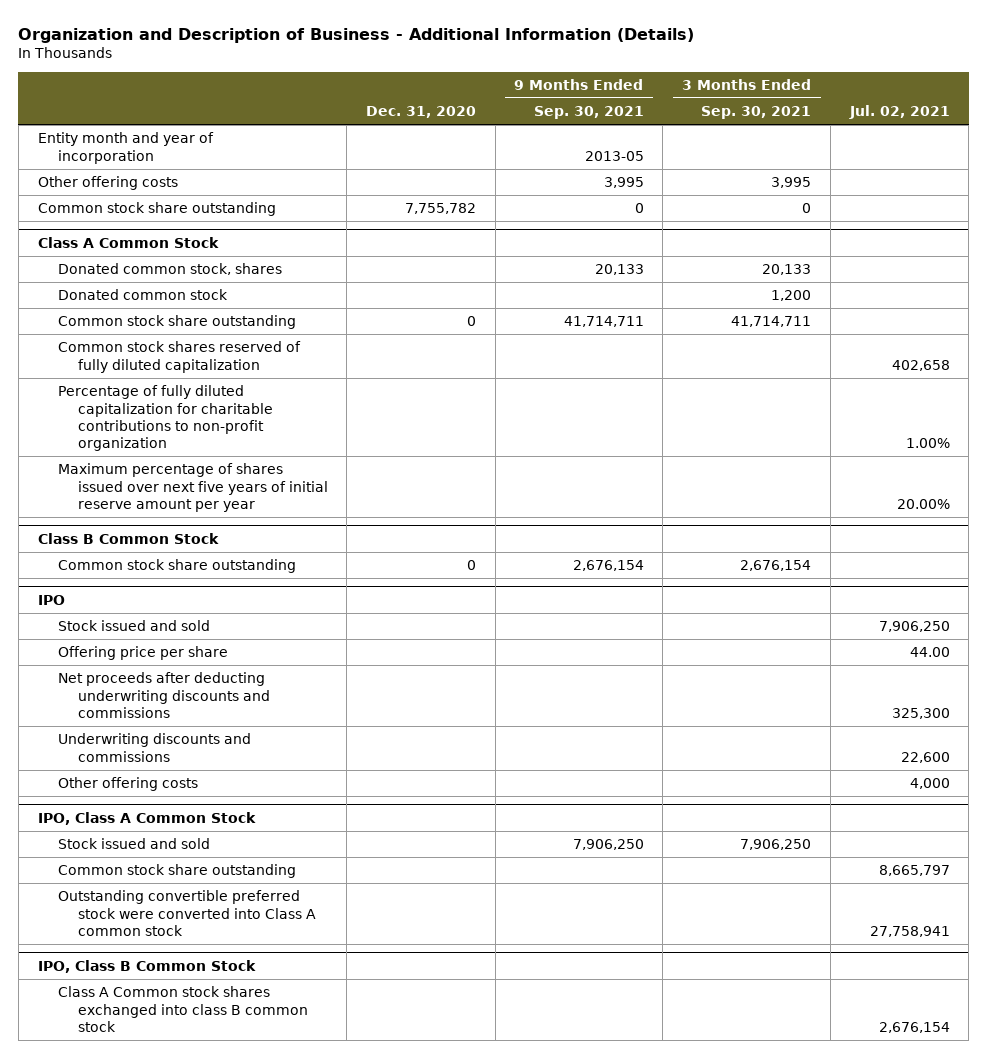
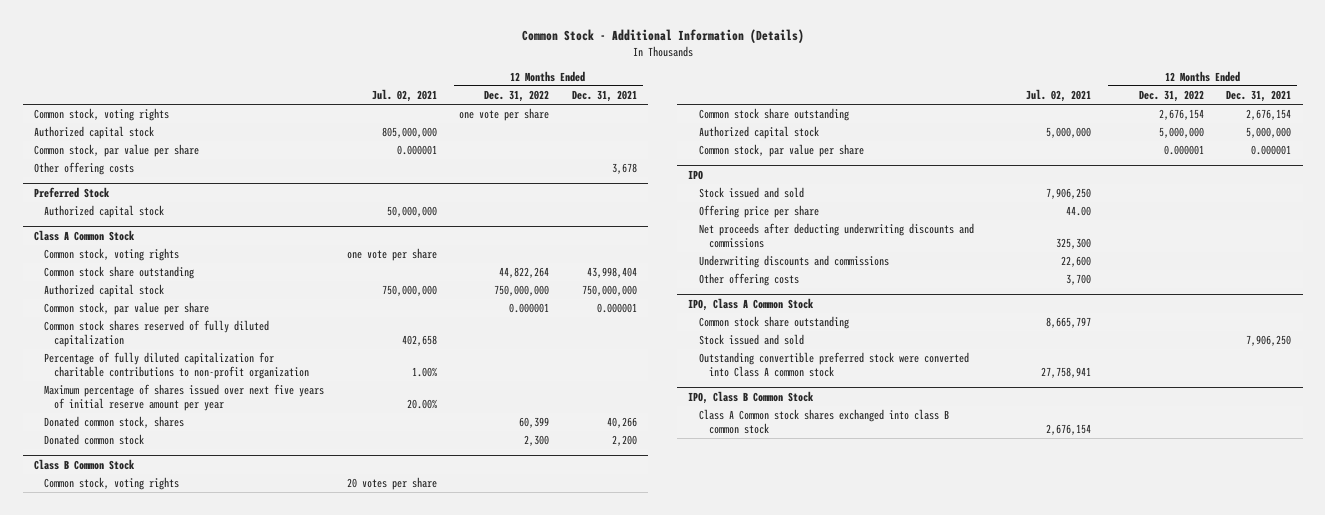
- Organization and Description of Business - Additional Information (Details)
+ Common Stock - Additional Information (Details)
- | Dec. 31, 2020 | 9 Months Ended Sep. 30, 2021 | 3 Months Ended Sep. 30, 2021 | Jul. 02, 2021
+ | Jul. 02, 2021 | 12 Months Ended Dec. 31, 2022 | 12 Months Ended Dec. 31, 2021
- Entity month and year of incorporation | | 2013-05 | |
+ Common stock, voting rights | | one vote per share |
+ Authorized capital stock | 805,000,000 | |
+ Common stock, par value per share | 0.000001 | |
- Common stock share outstanding | 7,755,782 | 0 | 0 |
+ Preferred Stock
+ Authorized capital stock | 50,000,000 | |
@ Class A Common Stock
+ Common stock, voting rights | one vote per share | |
+ Authorized capital stock | 750,000,000 | 750,000,000 | 750,000,000
+ Common stock, par value per share | | 0.000001 | 0.000001
moved down: Donated common stock, shares | | 60,399 | 40,266
moved down: Donated common stock | | 2,300 | 2,200
@ Class B Common Stock
+ Common stock, voting rights | 20 votes per share | |
+ Authorized capital stock | 5,000,000 | 5,000,000 | 5,000,000
+ Common stock, par value per share | | 0.000001 | 0.000001
@ IPO
- Other offering costs | | | | 4,000
+ Other offering costs | 3,700 | |
@ IPO, Class A Common Stock
moved down: Stock issued and sold | | | 7,906,250

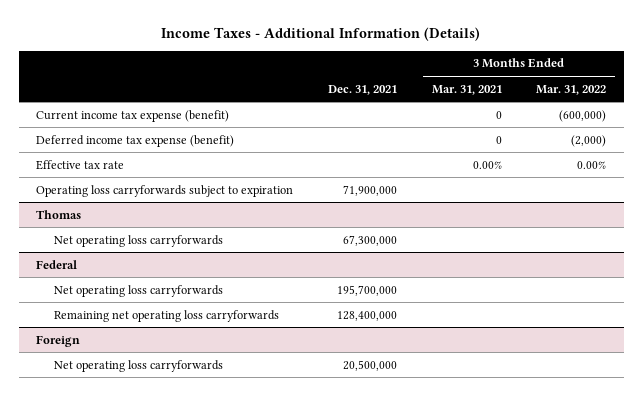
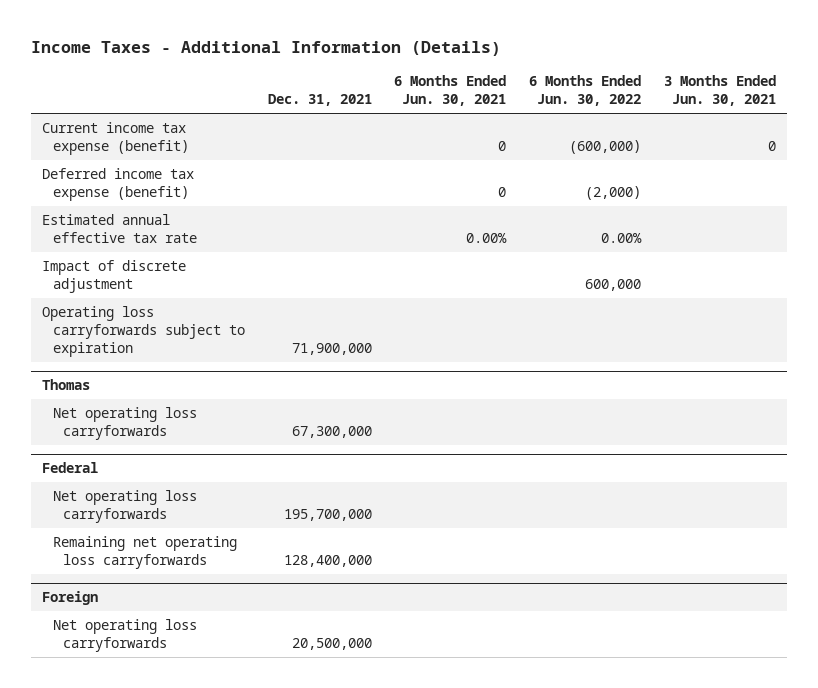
- | Dec. 31, 2021 | 3 Months Ended Mar. 31, 2021 | 3 Months Ended Mar. 31, 2022
+ | Dec. 31, 2021 | 6 Months Ended Jun. 30, 2021 | 6 Months Ended Jun. 30, 2022 | 3 Months Ended Jun. 30, 2021
- Effective tax rate | | 0.00% | 0.00%
+ Estimated annual effective tax rate | | 0.00% | 0.00% |
+ Impact of discrete adjustment | | | 600,000 |

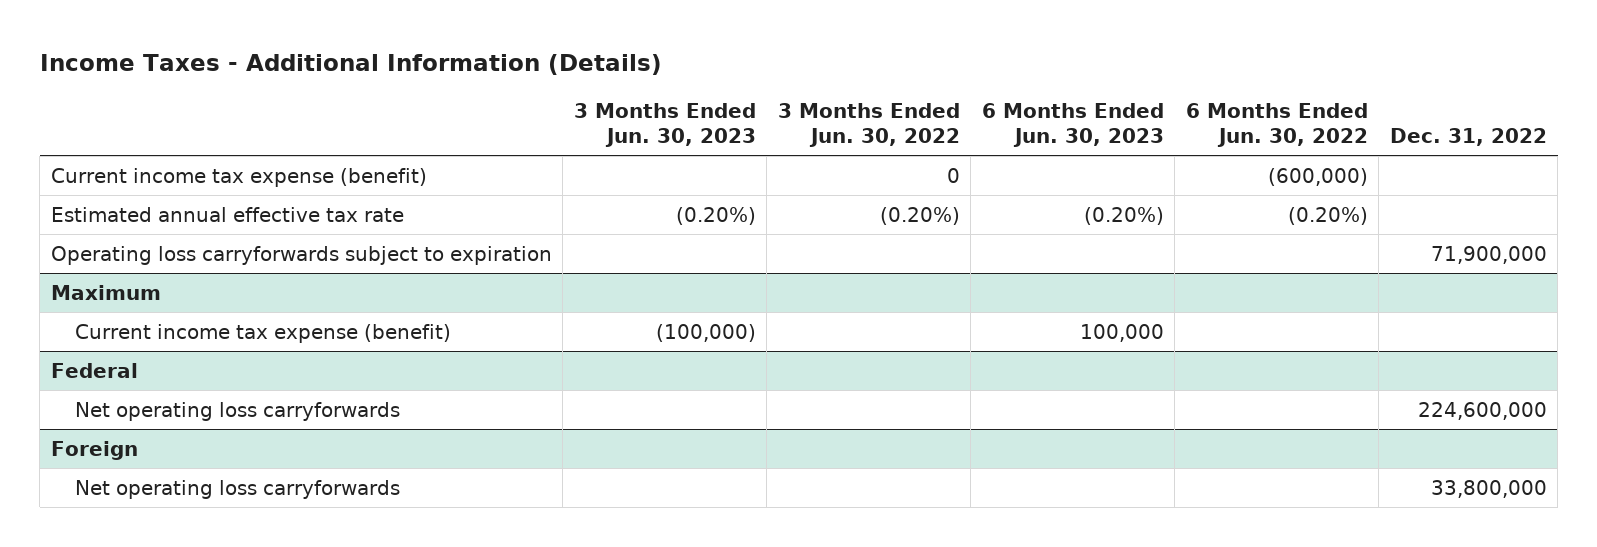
- | Dec. 31, 2021 | 6 Months Ended Jun. 30, 2021 | 6 Months Ended Jun. 30, 2022 | 3 Months Ended Jun. 30, 2021
+ | 3 Months Ended Jun. 30, 2023 | 3 Months Ended Jun. 30, 2022 | 6 Months Ended Jun. 30, 2023 | 6 Months Ended Jun. 30, 2022 | Dec. 31, 2022
- Deferred income tax expense (benefit) | | 0 | (2,000) |
- Estimated annual effective tax rate | | 0.00% | 0.00% |
- Impact of discrete adjustment | | | 600,000 |
+ Estimated annual effective tax rate | (0.20%) | (0.20%) | (0.20%) | (0.20%) |
- Thomas
- Net operating loss carryforwards | 67,300,000 | | |
+ Maximum
+ Current income tax expense (benefit) | (100,000) | | 100,000 | |
@ Federal
- Remaining net operating loss carryforwards | 128,400,000 | | |

